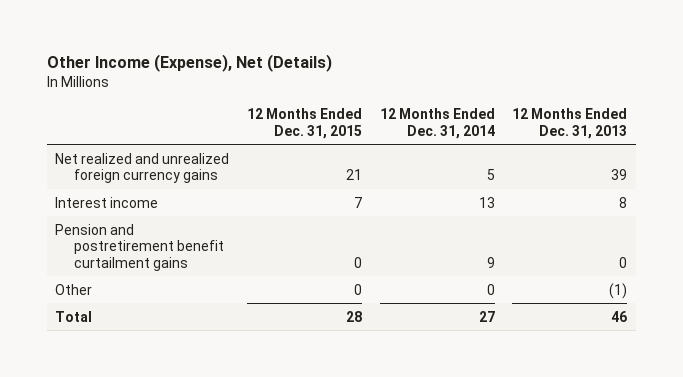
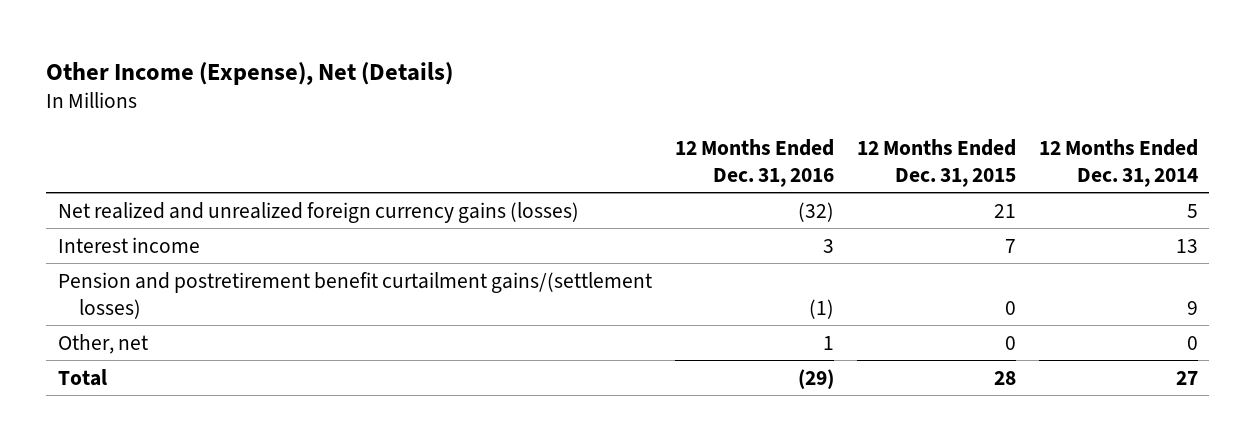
- | 12 Months Ended Dec. 31, 2015 | 12 Months Ended Dec. 31, 2014 | 12 Months Ended Dec. 31, 2013
+ | 12 Months Ended Dec. 31, 2016 | 12 Months Ended Dec. 31, 2015 | 12 Months Ended Dec. 31, 2014
- Net realized and unrealized foreign currency gains | 21 | 5 | 39
+ Net realized and unrealized foreign currency gains (losses) | (32) | 21 | 5
- Pension and postretirement benefit curtailment gains | 0 | 9 | 0
- Other | 0 | 0 | (1)
+ Pension and postretirement benefit curtailment gains/(settlement losses) | (1) | 0 | 9
+ Other, net | 1 | 0 | 0

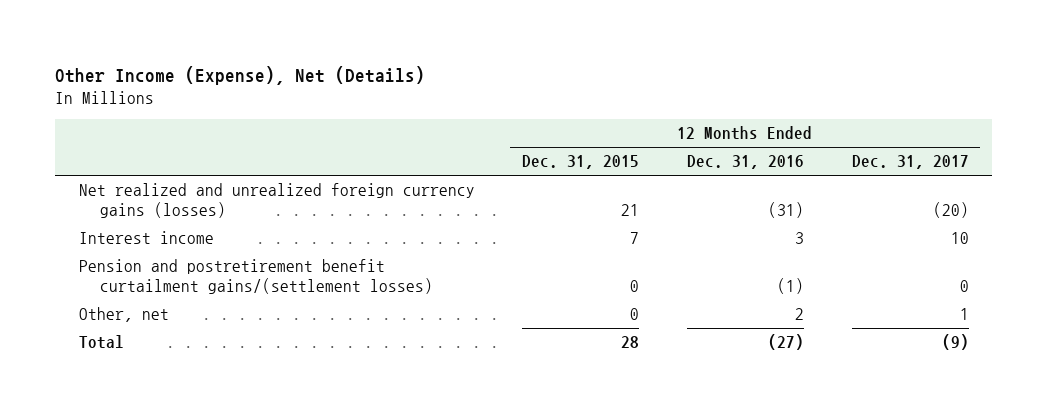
- | 12 Months Ended Dec. 31, 2016 | 12 Months Ended Dec. 31, 2015 | 12 Months Ended Dec. 31, 2014
+ | 12 Months Ended Dec. 31, 2015 | 12 Months Ended Dec. 31, 2016 | 12 Months Ended Dec. 31, 2017
- Net realized and unrealized foreign currency gains (losses) | (32) | 21 | 5
+ Net realized and unrealized foreign currency gains (losses) | 21 | (31) | (20)
- Other, net | 1 | 0 | 0
- Total | (29) | 28 | 27
+ Other, net | 0 | 2 | 1
+ Total | 28 | (27) | (9)

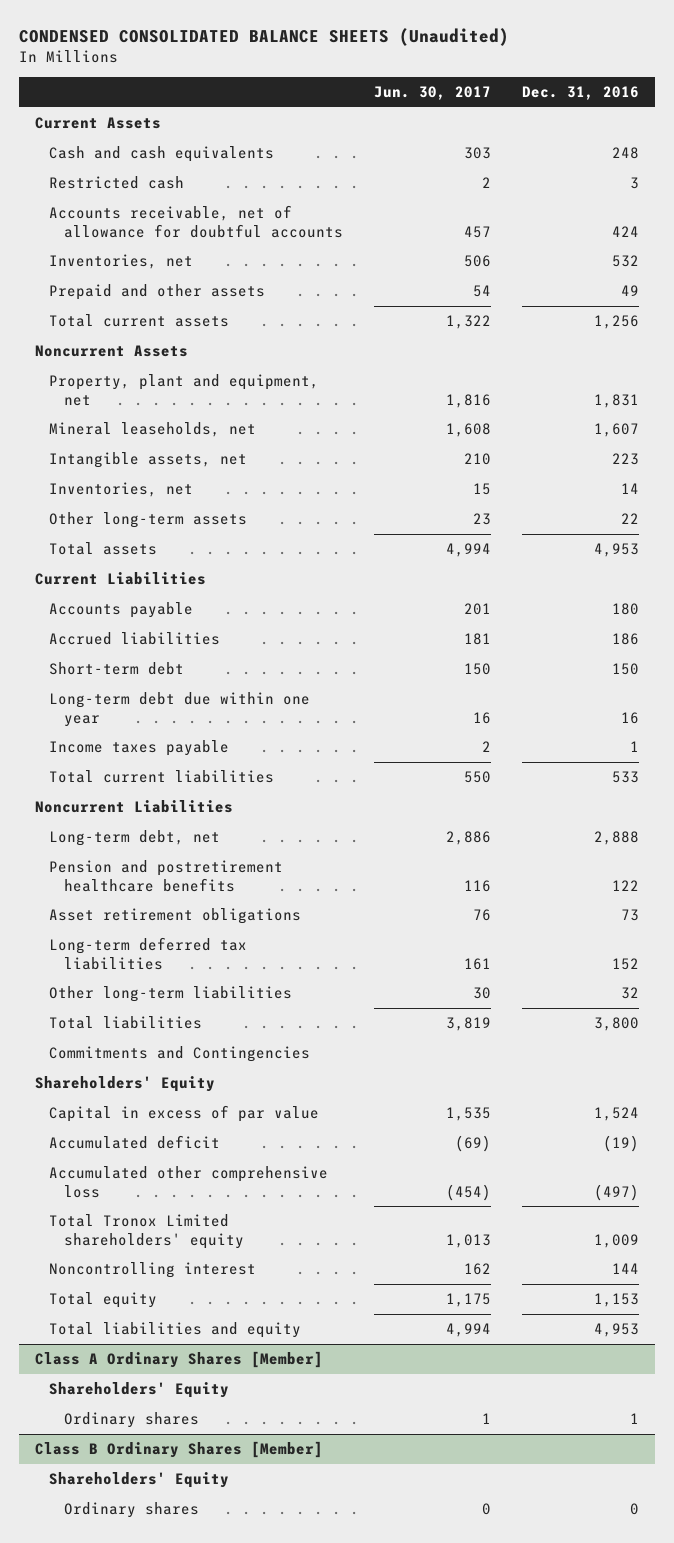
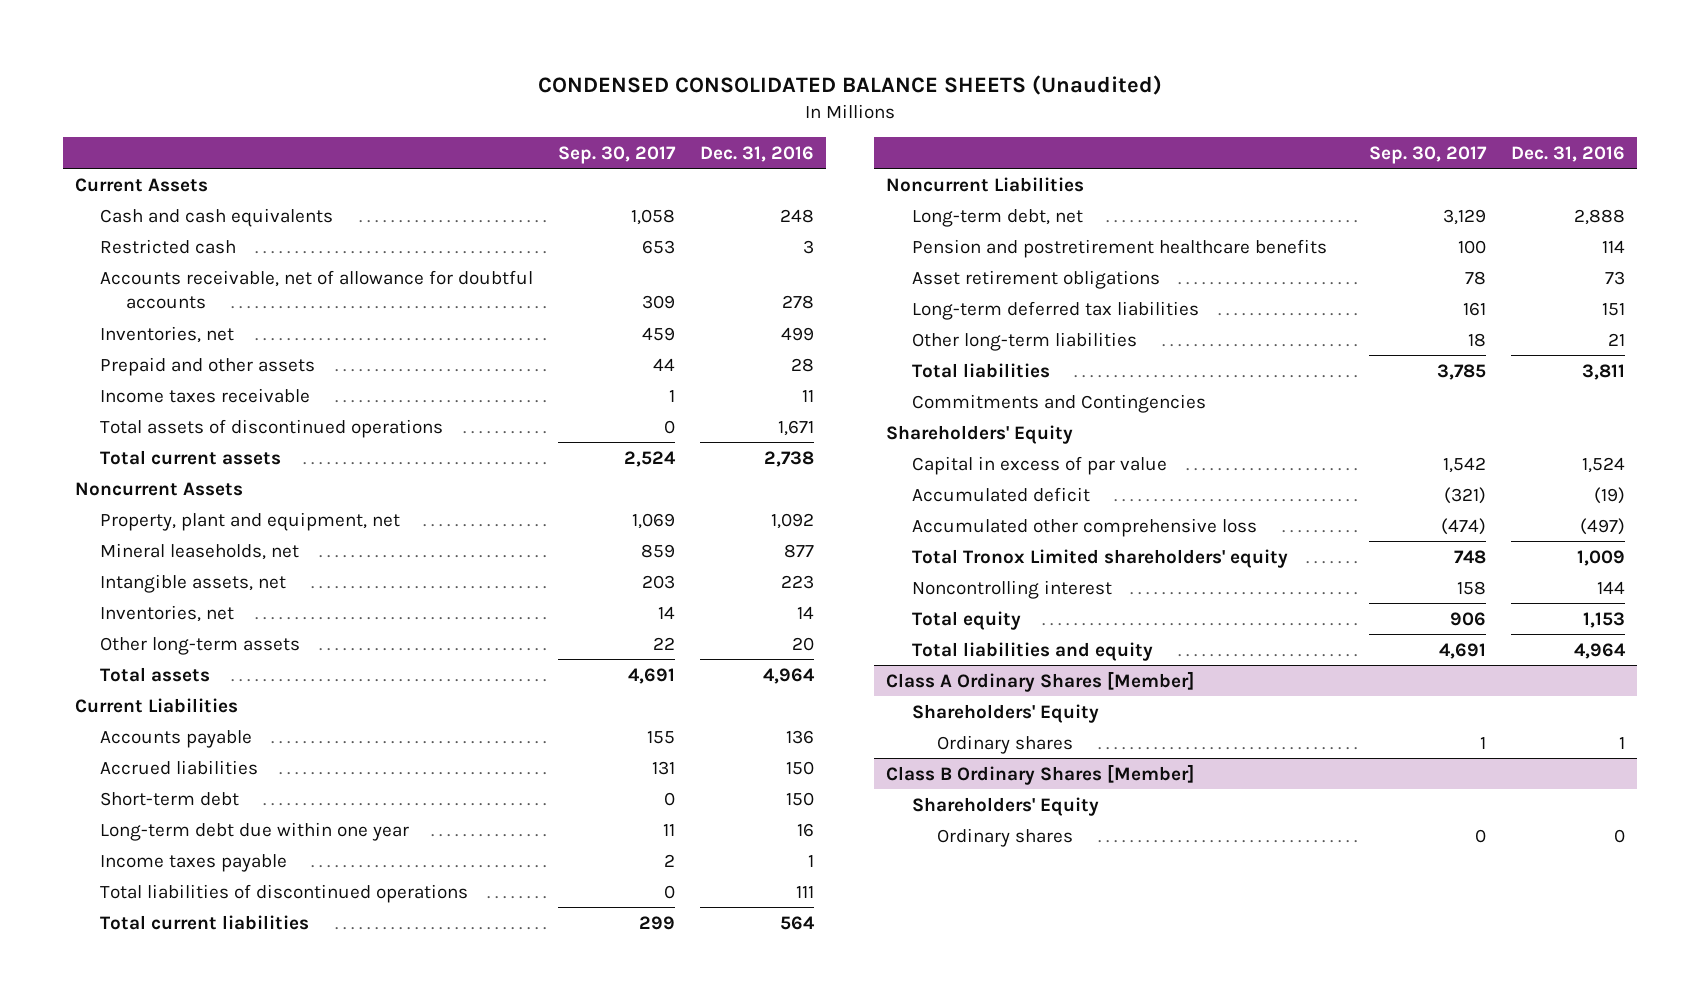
- | Jun. 30, 2017 | Dec. 31, 2016
+ | Sep. 30, 2017 | Dec. 31, 2016
- Accounts receivable, net of allowance for doubtful accounts | 457 | 424
- Inventories, net | 506 | 532
- Prepaid and other assets | 54 | 49
- Total current assets | 1,322 | 1,256
+ Accounts receivable, net of allowance for doubtful accounts | 309 | 278
+ Inventories, net | 459 | 499
+ Prepaid and other assets | 44 | 28
+ Income taxes receivable | 1 | 11
+ Total assets of discontinued operations | 0 | 1,671
+ Total current assets | 2,524 | 2,738
- Property, plant and equipment, net | 1,816 | 1,831
- Mineral leaseholds, net | 1,608 | 1,607
+ Property, plant and equipment, net | 1,069 | 1,092
+ Mineral leaseholds, net | 859 | 877
- Other long-term assets | 23 | 22
- Total assets | 4,994 | 4,953
+ Other long-term assets | 22 | 20
+ Total assets | 4,691 | 4,964
- Accounts payable | 201 | 180
- Accrued liabilities | 181 | 186
+ Accounts payable | 155 | 136
+ Accrued liabilities | 131 | 150
- Total current liabilities | 550 | 533
+ Total liabilities of discontinued operations | 0 | 111
+ Total current liabilities | 299 | 564
- Pension and postretirement healthcare benefits | 116 | 122
+ Pension and postretirement healthcare benefits | 100 | 114
- Long-term deferred tax liabilities | 161 | 152
- Other long-term liabilities | 30 | 32
- Total liabilities | 3,819 | 3,800
+ Long-term deferred tax liabilities | 161 | 151
+ Other long-term liabilities | 18 | 21
+ Total liabilities | 3,785 | 3,811
- Total liabilities and equity | 4,994 | 4,953
+ Total liabilities and equity | 4,691 | 4,964

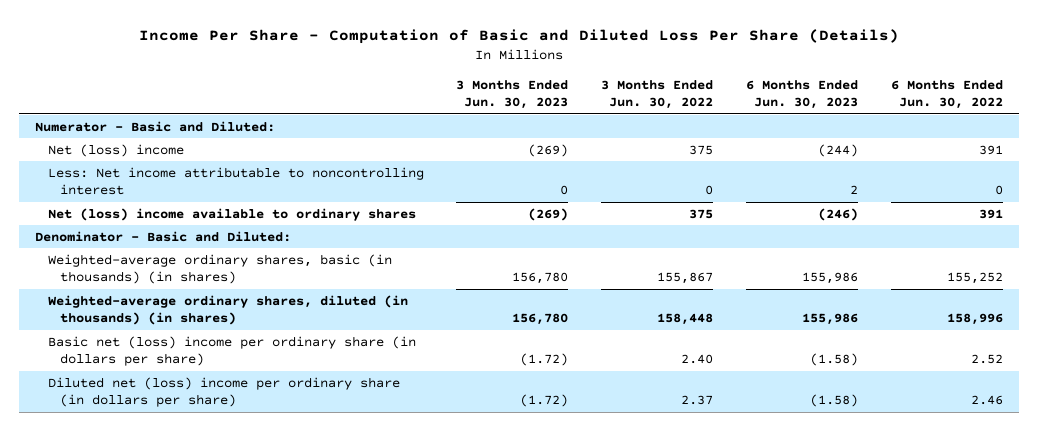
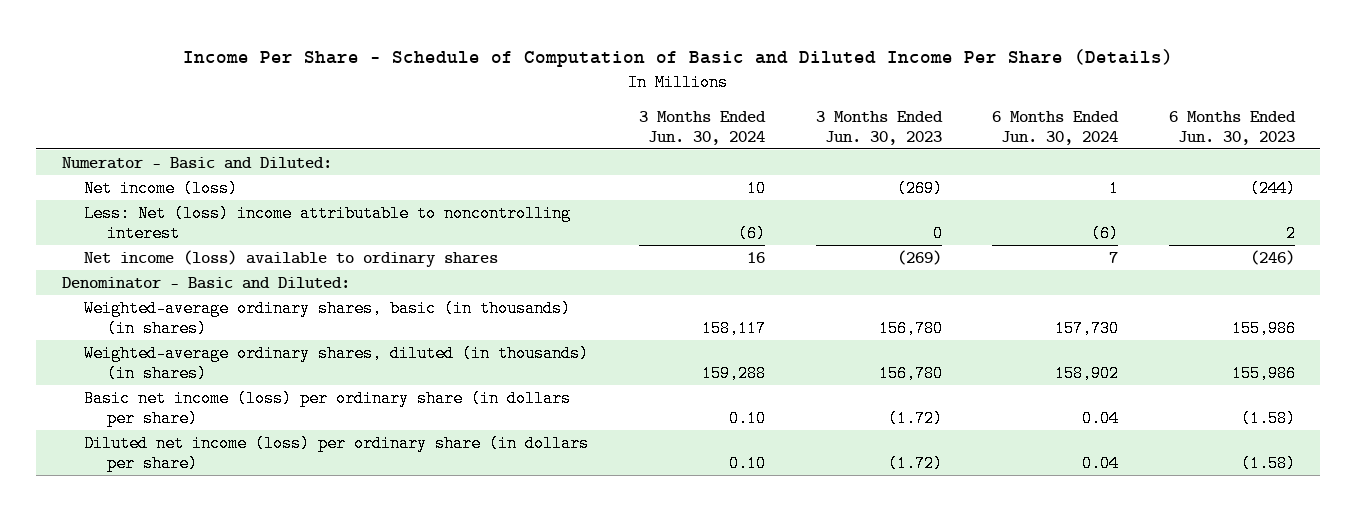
- Income Per Share - Computation of Basic and Diluted Loss Per Share (Details)
+ Income Per Share - Schedule of Computation of Basic and Diluted Income Per Share (Details)
- | 3 Months Ended Jun. 30, 2023 | 3 Months Ended Jun. 30, 2022 | 6 Months Ended Jun. 30, 2023 | 6 Months Ended Jun. 30, 2022
+ | 3 Months Ended Jun. 30, 2024 | 3 Months Ended Jun. 30, 2023 | 6 Months Ended Jun. 30, 2024 | 6 Months Ended Jun. 30, 2023
- Net (loss) income | (269) | 375 | (244) | 391
- Less: Net income attributable to noncontrolling interest | 0 | 0 | 2 | 0
- Net (loss) income available to ordinary shares | (269) | 375 | (246) | 391
+ Net income (loss) | 10 | (269) | 1 | (244)
+ Less: Net (loss) income attributable to noncontrolling interest | (6) | 0 | (6) | 2
+ Net income (loss) available to ordinary shares | 16 | (269) | 7 | (246)
- Basic net (loss) income per ordinary share (in dollars per share) | (1.72) | 2.40 | (1.58) | 2.52
- Diluted net (loss) income per ordinary share (in dollars per share) | (1.72) | 2.37 | (1.58) | 2.46
+ Basic net income (loss) per ordinary share (in dollars per share) | 0.10 | (1.72) | 0.04 | (1.58)
+ Diluted net income (loss) per ordinary share (in dollars per share) | 0.10 | (1.72) | 0.04 | (1.58)

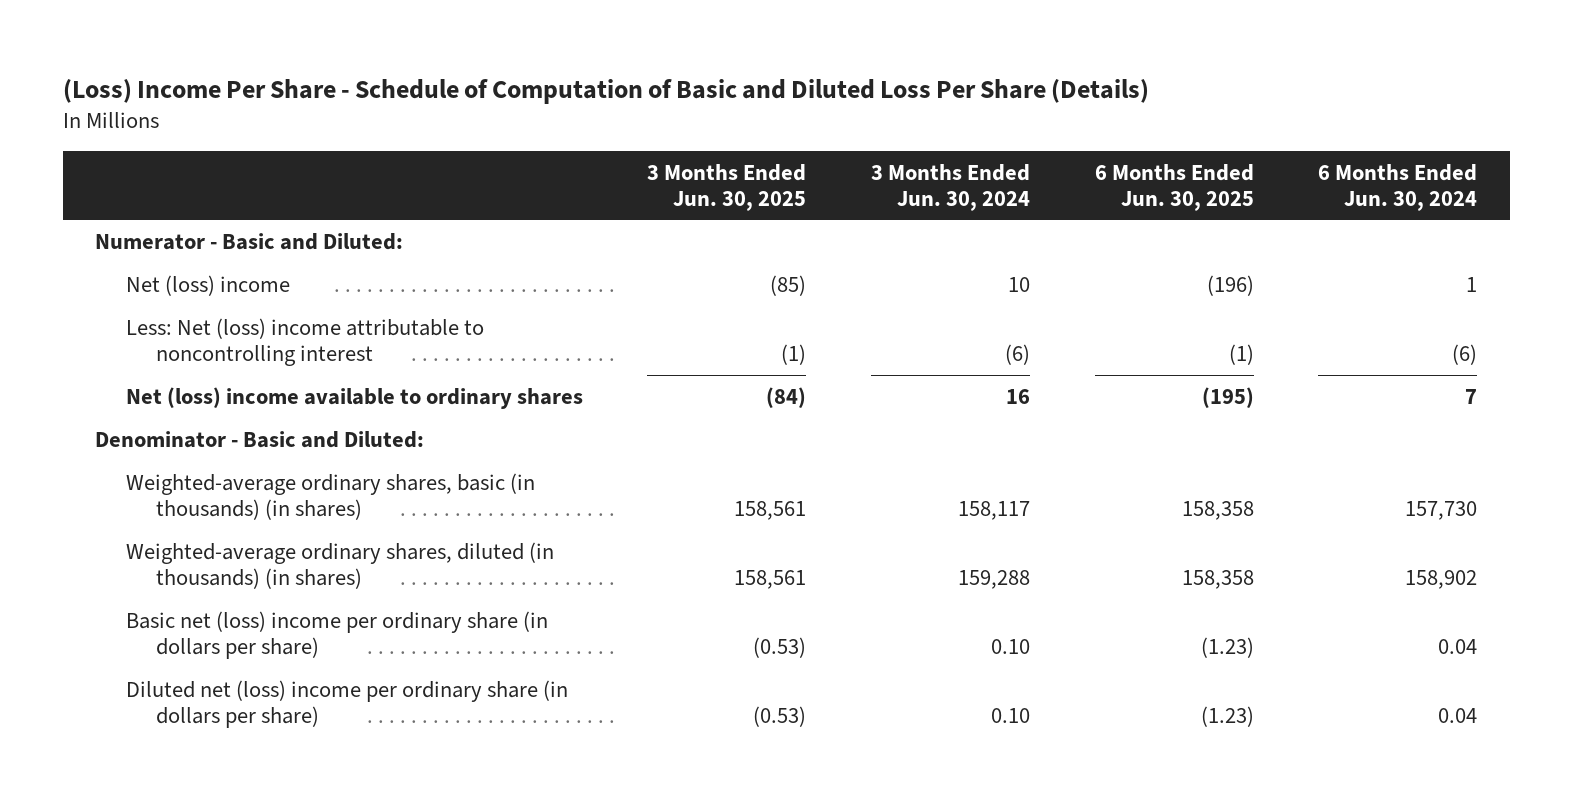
- Income Per Share - Schedule of Computation of Basic and Diluted Income Per Share (Details)
+ (Loss) Income Per Share - Schedule of Computation of Basic and Diluted Loss Per Share (Details)
- | 3 Months Ended Jun. 30, 2024 | 3 Months Ended Jun. 30, 2023 | 6 Months Ended Jun. 30, 2024 | 6 Months Ended Jun. 30, 2023
+ | 3 Months Ended Jun. 30, 2025 | 3 Months Ended Jun. 30, 2024 | 6 Months Ended Jun. 30, 2025 | 6 Months Ended Jun. 30, 2024
- Net income (loss) | 10 | (269) | 1 | (244)
+ Net (loss) income | (85) | 10 | (196) | 1
- Net income (loss) available to ordinary shares | 16 | (269) | 7 | (246)
+ Net (loss) income available to ordinary shares | (84) | 16 | (195) | 7
- Basic net income (loss) per ordinary share (in dollars per share) | 0.10 | (1.72) | 0.04 | (1.58)
- Diluted net income (loss) per ordinary share (in dollars per share) | 0.10 | (1.72) | 0.04 | (1.58)
+ Basic net (loss) income per ordinary share (in dollars per share) | (0.53) | 0.10 | (1.23) | 0.04
+ Diluted net (loss) income per ordinary share (in dollars per share) | (0.53) | 0.10 | (1.23) | 0.04

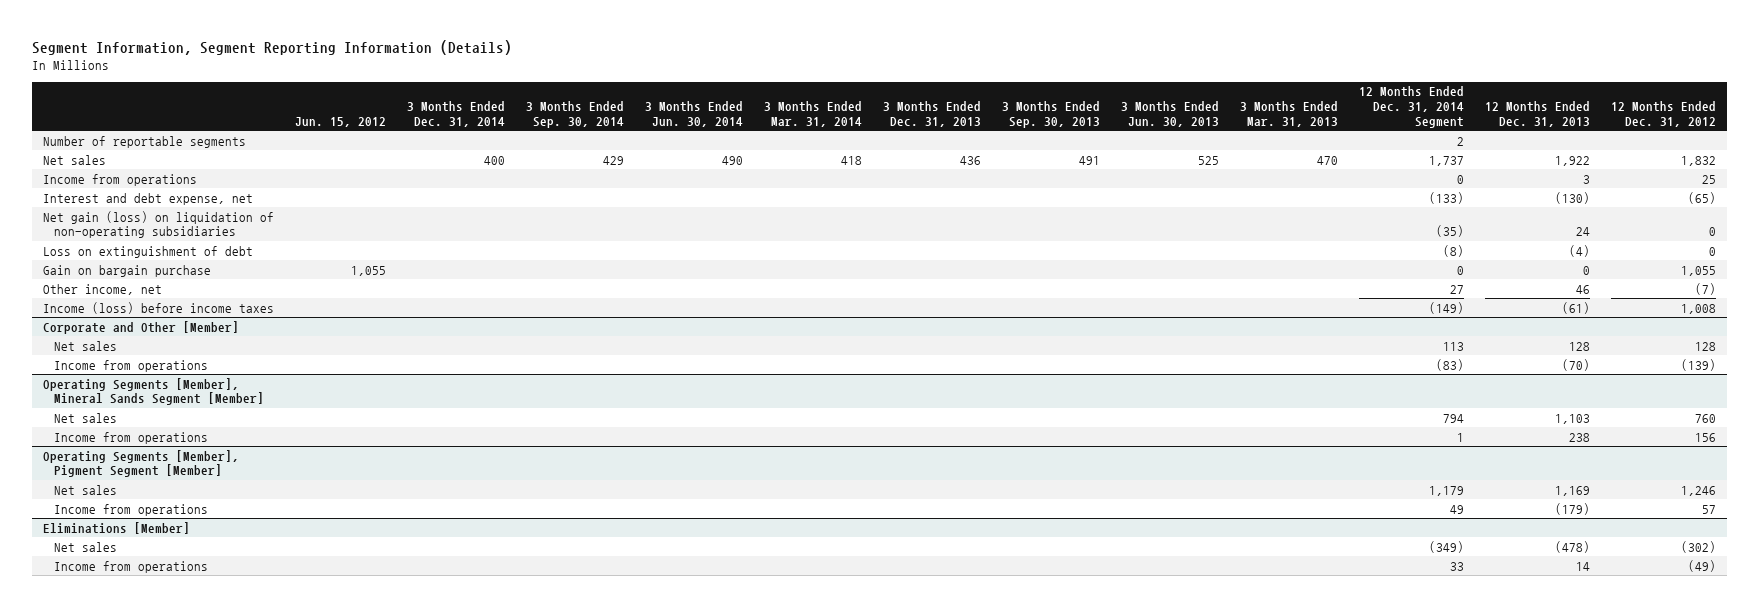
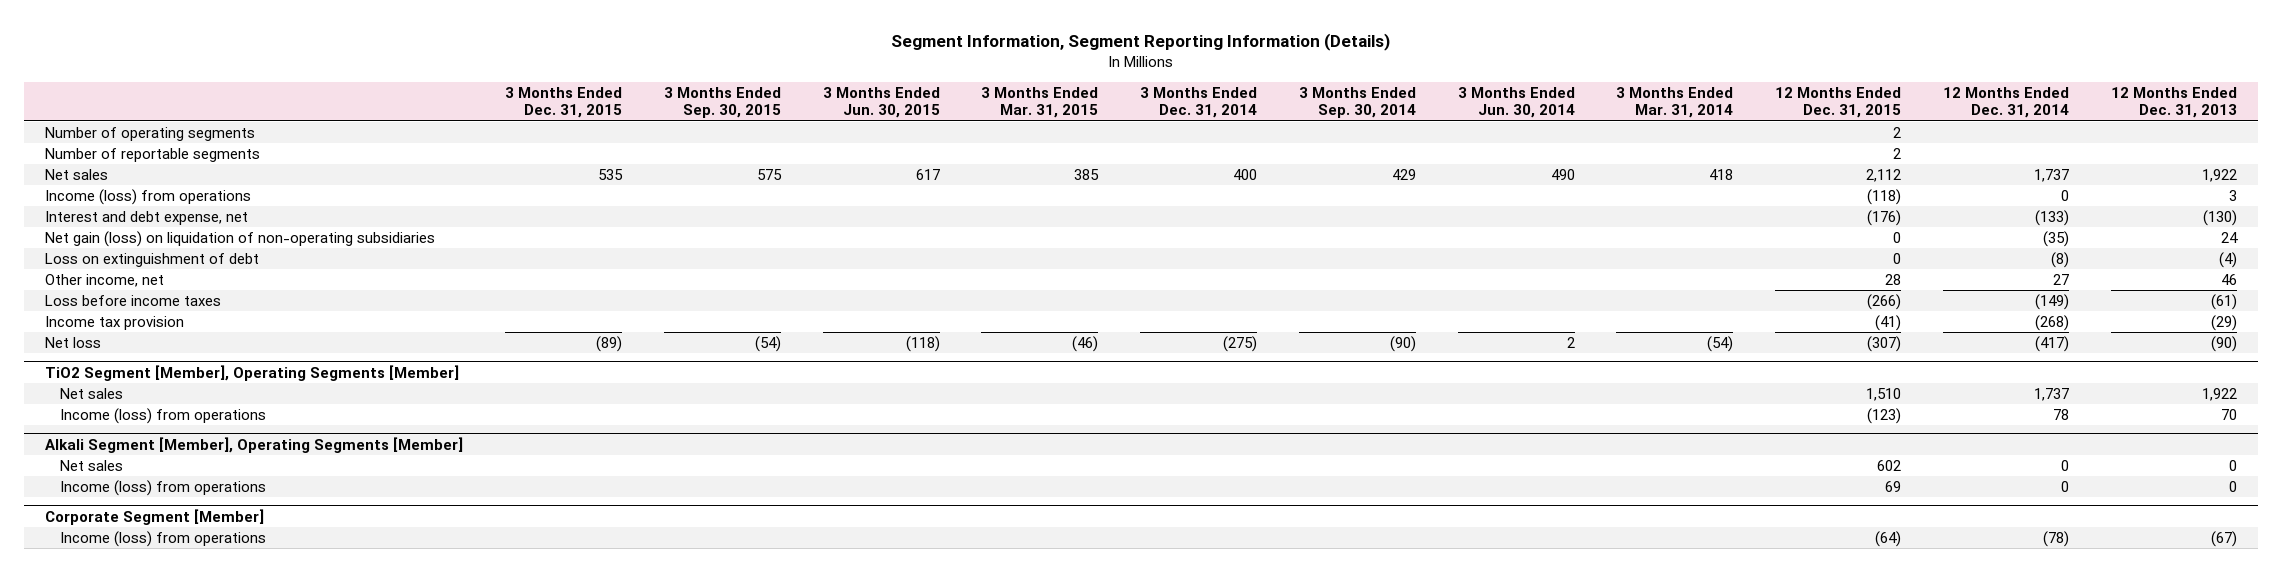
- | Jun. 15, 2012 | 3 Months Ended Dec. 31, 2014 | 3 Months Ended Sep. 30, 2014 | 3 Months Ended Jun. 30, 2014 | 3 Months Ended Mar. 31, 2014 | 3 Months Ended Dec. 31, 2013 | 3 Months Ended Sep. 30, 2013 | 3 Months Ended Jun. 30, 2013 | 3 Months Ended Mar. 31, 2013 | 12 Months Ended Dec. 31, 2014 Segment | 12 Months Ended Dec. 31, 2013 | 12 Months Ended Dec. 31, 2012
+ | 3 Months Ended Dec. 31, 2015 | 3 Months Ended Sep. 30, 2015 | 3 Months Ended Jun. 30, 2015 | 3 Months Ended Mar. 31, 2015 | 3 Months Ended Dec. 31, 2014 | 3 Months Ended Sep. 30, 2014 | 3 Months Ended Jun. 30, 2014 | 3 Months Ended Mar. 31, 2014 | 12 Months Ended Dec. 31, 2015 | 12 Months Ended Dec. 31, 2014 | 12 Months Ended Dec. 31, 2013
+ Number of operating segments | | | | | | | | | 2 | |
- Income from operations | | | | | | | | | | 0 | 3 | 25
+ Income (loss) from operations | | | | | | | | | (118) | 0 | 3
- Gain on bargain purchase | 1,055 | | | | | | | | | 0 | 0 | 1,055
- Income (loss) before income taxes | | | | | | | | | | (149) | (61) | 1,008
- Corporate and Other [Member]
- Net sales | | | | | | | | | | 113 | 128 | 128
- Income from operations | | | | | | | | | | (83) | (70) | (139)
- Operating Segments [Member], Mineral Sands Segment [Member]
- Net sales | | | | | | | | | | 794 | 1,103 | 760
- Income from operations | | | | | | | | | | 1 | 238 | 156
- Operating Segments [Member], Pigment Segment [Member]
- Net sales | | | | | | | | | | 1,179 | 1,169 | 1,246
- Income from operations | | | | | | | | | | 49 | (179) | 57
- Eliminations [Member]
- Net sales | | | | | | | | | | (349) | (478) | (302)
- Income from operations | | | | | | | | | | 33 | 14 | (49)
+ Loss before income taxes | | | | | | | | | (266) | (149) | (61)
+ Income tax provision | | | | | | | | | (41) | (268) | (29)
+ Net loss | (89) | (54) | (118) | (46) | (275) | (90) | 2 | (54) | (307) | (417) | (90)
+ TiO2 Segment [Member], Operating Segments [Member]
+ Net sales | | | | | | | | | 1,510 | 1,737 | 1,922
+ Income (loss) from operations | | | | | | | | | (123) | 78 | 70
+ Alkali Segment [Member], Operating Segments [Member]
+ Net sales | | | | | | | | | 602 | 0 | 0
+ Income (loss) from operations | | | | | | | | | 69 | 0 | 0
+ Corporate Segment [Member]
+ Income (loss) from operations | | | | | | | | | (64) | (78) | (67)

